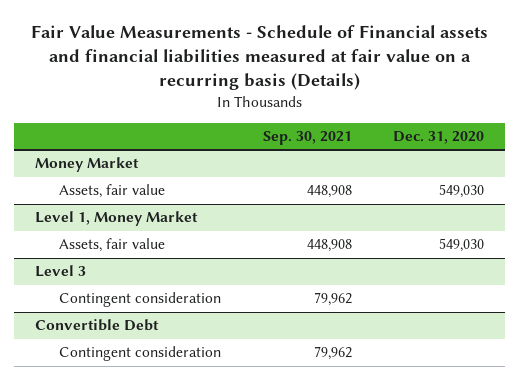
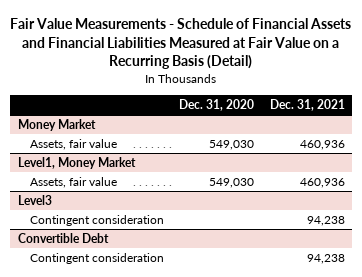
- Fair Value Measurements - Schedule of Financial assets and financial liabilities measured at fair value on a recurring basis (Details)
+ Fair Value Measurements - Schedule of Financial Assets and Financial Liabilities Measured at Fair Value on a Recurring Basis (Detail)
- | Sep. 30, 2021 | Dec. 31, 2020
+ | Dec. 31, 2020 | Dec. 31, 2021
- Level 1, Money Market
+ Level1, Money Market
- Level 3
+ Level3

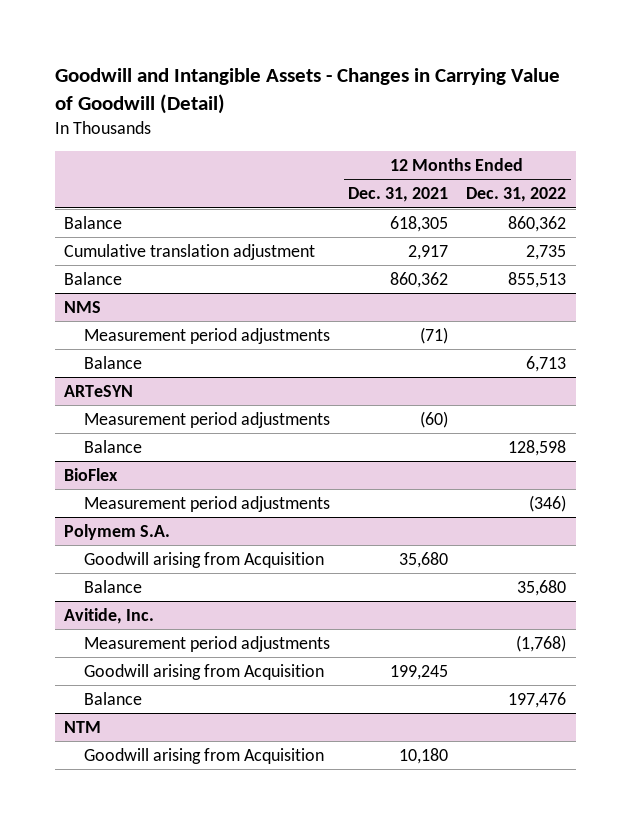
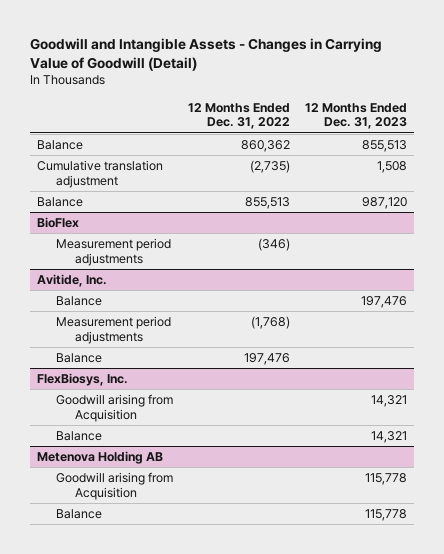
- | 12 Months Ended Dec. 31, 2021 | 12 Months Ended Dec. 31, 2022
+ | 12 Months Ended Dec. 31, 2022 | 12 Months Ended Dec. 31, 2023
- Cumulative translation adjustment | 2,917 | 2,735
+ Cumulative translation adjustment | (2,735) | 1,508
- NMS
- Measurement period adjustments | (71) |
- Balance | | 6,713
- ARTeSYN
- Measurement period adjustments | (60) |
- Balance | | 128,598
- Polymem S.A.
- Goodwill arising from Acquisition | 35,680 |
- Balance | | 35,680
@ Avitide, Inc.
+ Balance | | 197,476
- Goodwill arising from Acquisition | 199,245 |
- NTM
- Goodwill arising from Acquisition | 10,180 |
+ FlexBiosys, Inc.
+ Goodwill arising from Acquisition | | 14,321
+ Balance | | 14,321
+ Metenova Holding AB
+ Goodwill arising from Acquisition | | 115,778
+ Balance | | 115,778

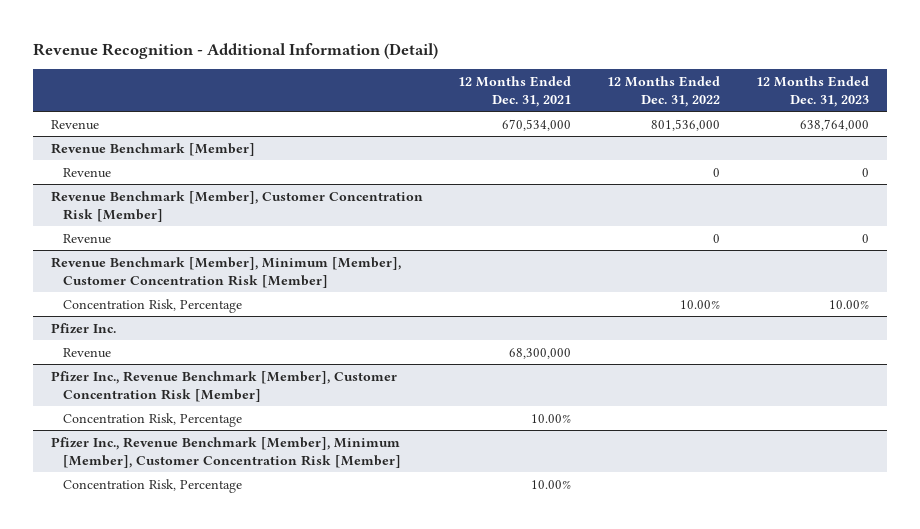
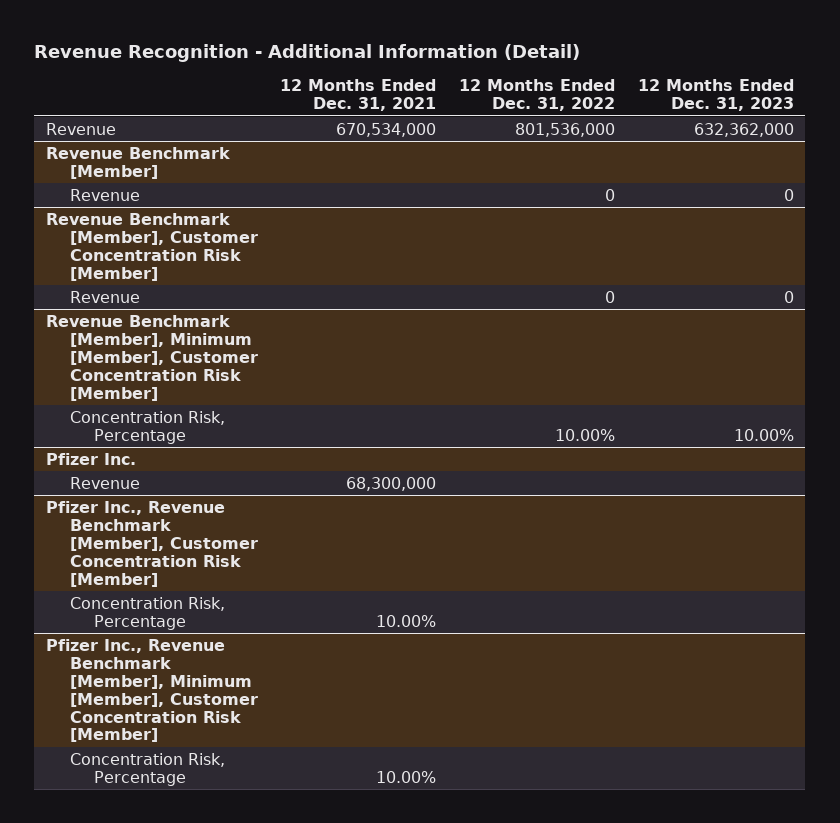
- Revenue | 670,534,000 | 801,536,000 | 638,764,000
+ Revenue | 670,534,000 | 801,536,000 | 632,362,000

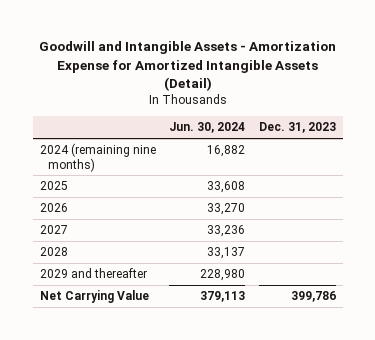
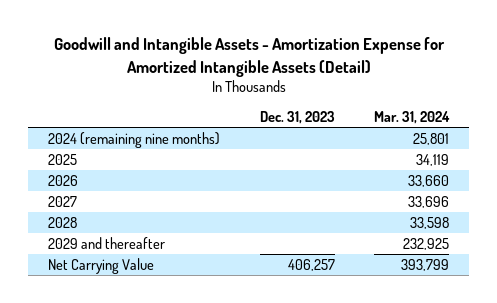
- | Jun. 30, 2024 | Dec. 31, 2023
+ | Dec. 31, 2023 | Mar. 31, 2024
- Net Carrying Value | 379,113 | 399,786
+ Net Carrying Value | 406,257 | 393,799

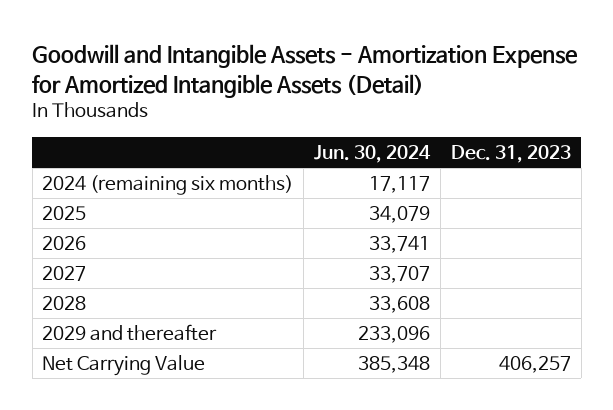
- | Dec. 31, 2023 | Mar. 31, 2024
+ | Jun. 30, 2024 | Dec. 31, 2023
- 2024 (remaining nine months) | | 25,801
+ 2024 (remaining six months) | 17,117 |

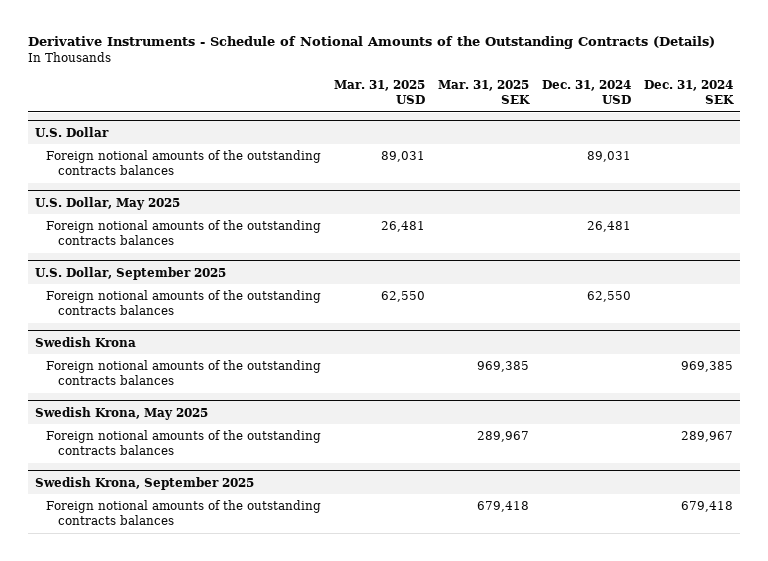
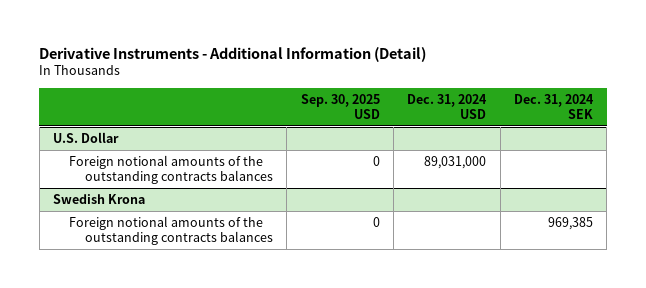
- Derivative Instruments - Schedule of Notional Amounts of the Outstanding Contracts (Details)
+ Derivative Instruments - Additional Information (Detail)
- | Mar. 31, 2025 USD | Mar. 31, 2025 SEK | Dec. 31, 2024 USD | Dec. 31, 2024 SEK
+ | Sep. 30, 2025 USD | Dec. 31, 2024 USD | Dec. 31, 2024 SEK
@ U.S. Dollar
- Foreign notional amounts of the outstanding contracts balances | 89,031 | | 89,031 |
- U.S. Dollar, May 2025
- Foreign notional amounts of the outstanding contracts balances | 26,481 | | 26,481 |
- U.S. Dollar, September 2025
- Foreign notional amounts of the outstanding contracts balances | 62,550 | | 62,550 |
@ U.S. Dollar
+ Foreign notional amounts of the outstanding contracts balances | 0 | 89,031,000 |
- Swedish Krona, May 2025
- Foreign notional amounts of the outstanding contracts balances | | 289,967 | | 289,967
- Swedish Krona, September 2025
- Foreign notional amounts of the outstanding contracts balances | | 679,418 | | 679,418

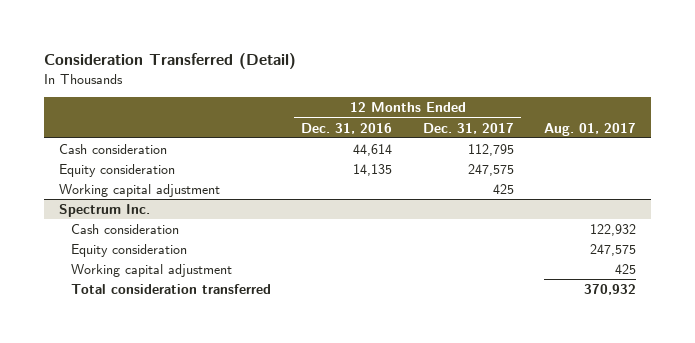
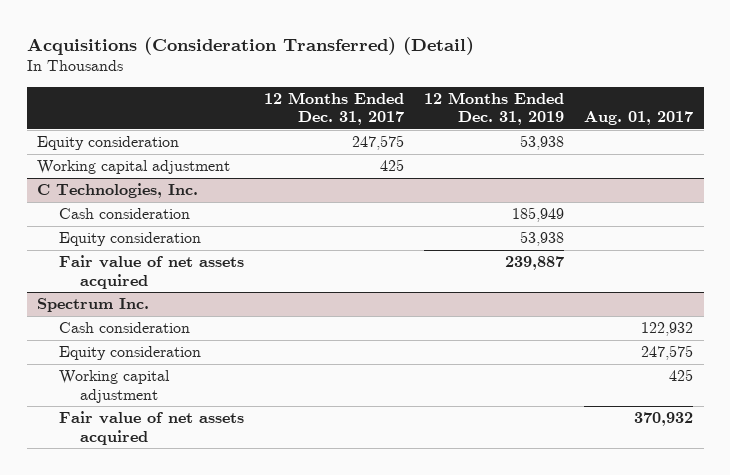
- Consideration Transferred (Detail)
+ Acquisitions (Consideration Transferred) (Detail)
- | 12 Months Ended Dec. 31, 2016 | 12 Months Ended Dec. 31, 2017 | Aug. 01, 2017
+ | 12 Months Ended Dec. 31, 2017 | 12 Months Ended Dec. 31, 2019 | Aug. 01, 2017
- Cash consideration | 44,614 | 112,795 |
+ C Technologies, Inc.
+ Cash consideration | | 185,949 |
+ Equity consideration | | 53,938 |
+ Fair value of net assets acquired | | 239,887 |
@ Spectrum Inc.
- Total consideration transferred | | | 370,932
+ Fair value of net assets acquired | | | 370,932

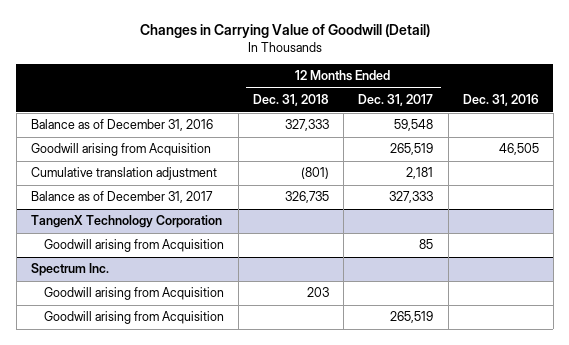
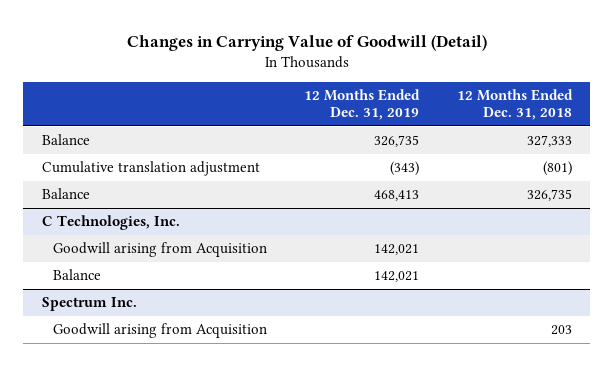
- | 12 Months Ended Dec. 31, 2018 | 12 Months Ended Dec. 31, 2017 | Dec. 31, 2016
+ | 12 Months Ended Dec. 31, 2019 | 12 Months Ended Dec. 31, 2018
- Balance as of December 31, 2016 | 327,333 | 59,548 |
- Goodwill arising from Acquisition | | 265,519 | 46,505
+ Balance | 326,735 | 327,333
- Balance as of December 31, 2017 | 326,735 | 327,333 |
- TangenX Technology Corporation
- Goodwill arising from Acquisition | | 85 |
+ Balance | 468,413 | 326,735
+ C Technologies, Inc.
+ Goodwill arising from Acquisition | 142,021 |
+ Balance | 142,021 |
@ Spectrum Inc.
- Goodwill arising from Acquisition | | 265,519 |

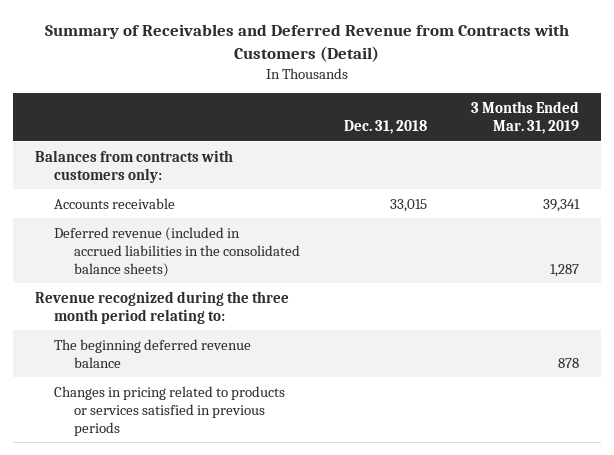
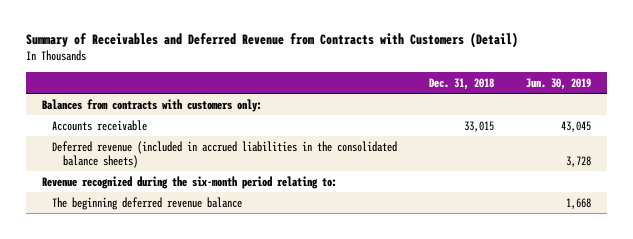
- | Dec. 31, 2018 | 3 Months Ended Mar. 31, 2019
+ | Dec. 31, 2018 | Jun. 30, 2019
- Revenue recognized during the three month period relating to:
+ Revenue recognized during the six-month period relating to:
- Changes in pricing related to products or services satisfied in previous periods

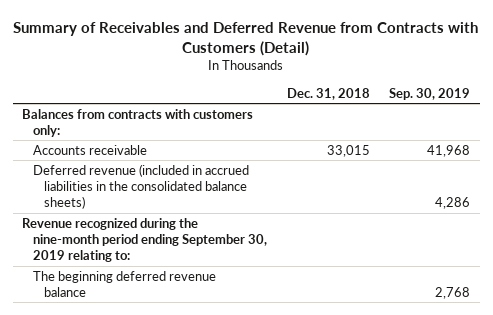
- | Dec. 31, 2018 | Jun. 30, 2019
+ | Dec. 31, 2018 | Sep. 30, 2019
- Revenue recognized during the six-month period relating to:
+ Revenue recognized during the nine-month period ending September 30, 2019 relating to:

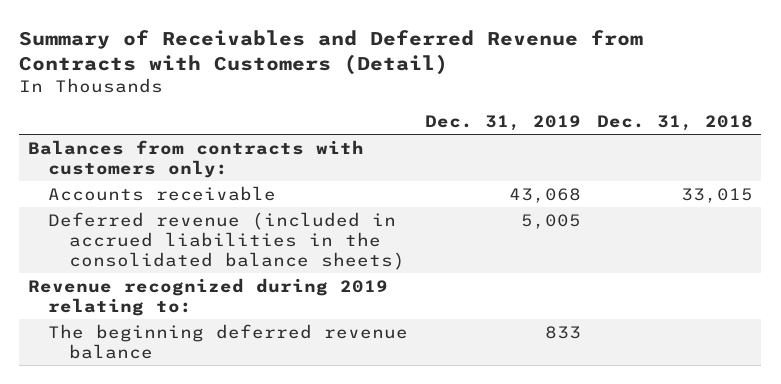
- | Dec. 31, 2018 | Sep. 30, 2019
+ | Dec. 31, 2019 | Dec. 31, 2018
- Revenue recognized during the nine-month period ending September 30, 2019 relating to:
+ Revenue recognized during 2019 relating to:

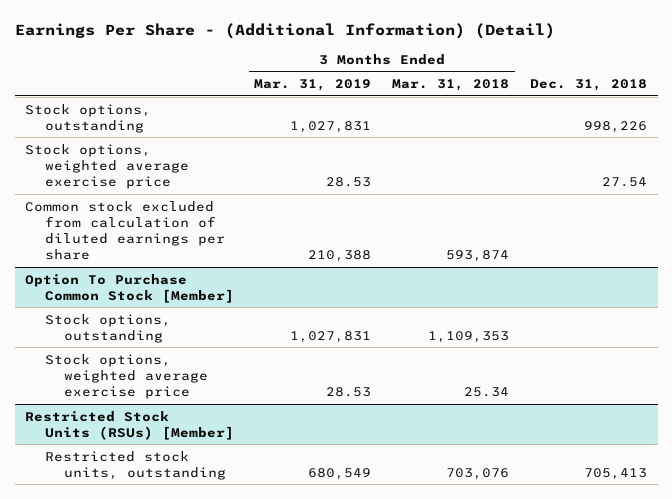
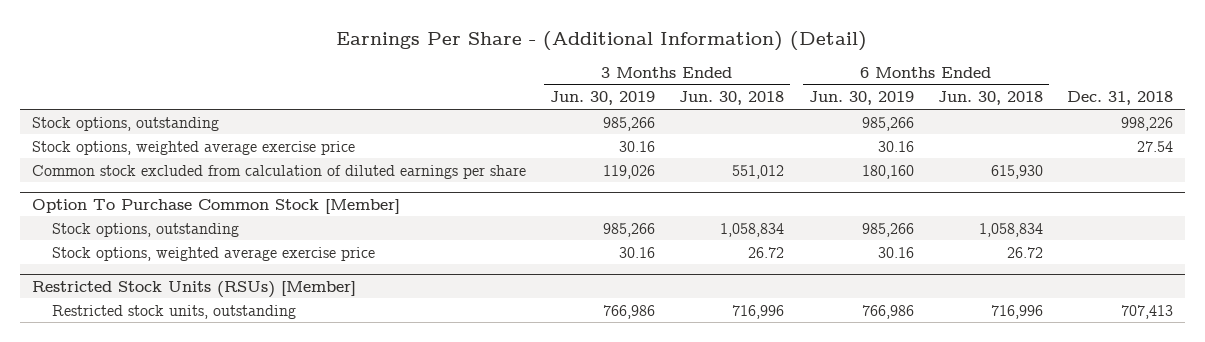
- | 3 Months Ended Mar. 31, 2019 | 3 Months Ended Mar. 31, 2018 | Dec. 31, 2018
+ | 3 Months Ended Jun. 30, 2019 | 3 Months Ended Jun. 30, 2018 | 6 Months Ended Jun. 30, 2019 | 6 Months Ended Jun. 30, 2018 | Dec. 31, 2018
@ Restricted Stock Units (RSUs) [Member]
- Restricted stock units, outstanding | 680,549 | 703,076 | 705,413
+ Restricted stock units, outstanding | 766,986 | 716,996 | 766,986 | 716,996 | 707,413

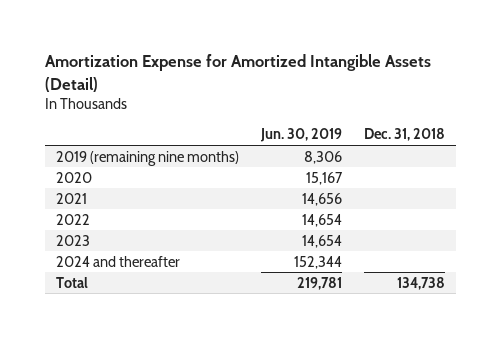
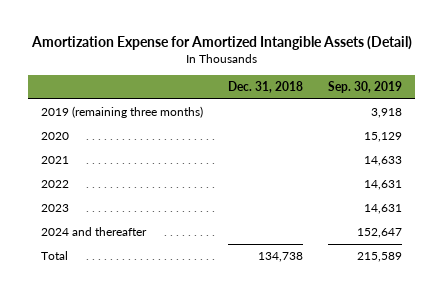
- | Jun. 30, 2019 | Dec. 31, 2018
+ | Dec. 31, 2018 | Sep. 30, 2019
- 2019 (remaining nine months) | 8,306 |
+ 2019 (remaining three months) | | 3,918

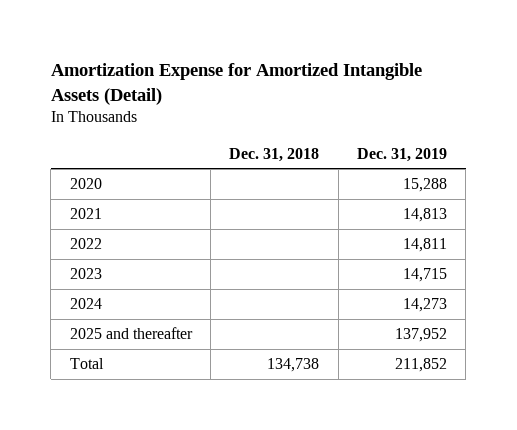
- | Dec. 31, 2018 | Sep. 30, 2019
+ | Dec. 31, 2018 | Dec. 31, 2019
- 2019 (remaining three months) | | 3,918
- 2024 and thereafter | | 152,647
+ 2024 | | 14,273
+ 2025 and thereafter | | 137,952

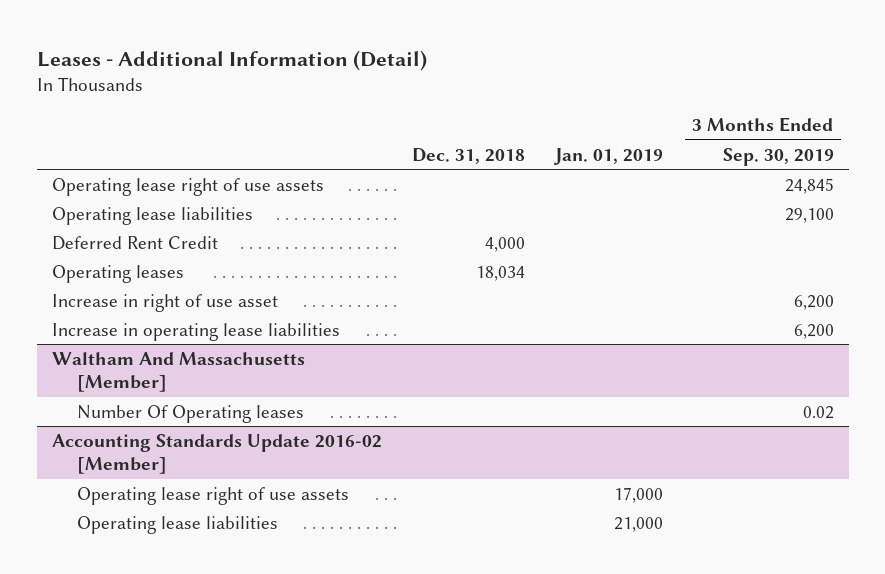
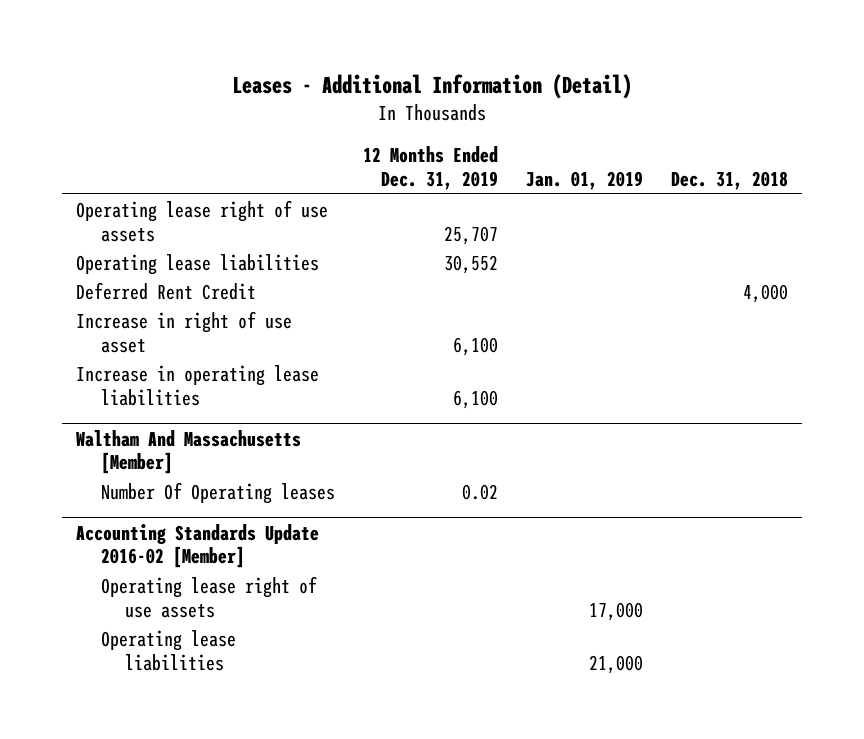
- | Dec. 31, 2018 | Jan. 01, 2019 | 3 Months Ended Sep. 30, 2019
+ | 12 Months Ended Dec. 31, 2019 | Jan. 01, 2019 | Dec. 31, 2018
- Operating leases | 18,034 | |

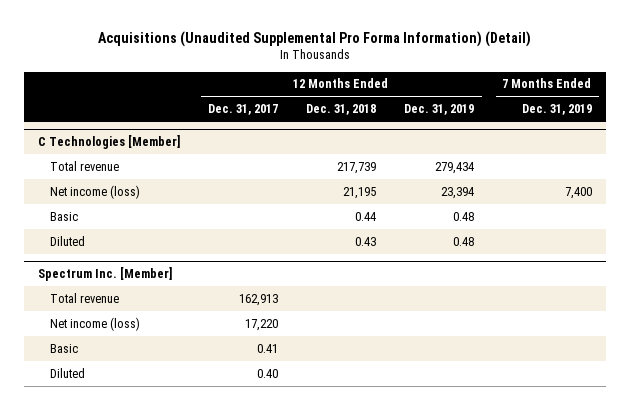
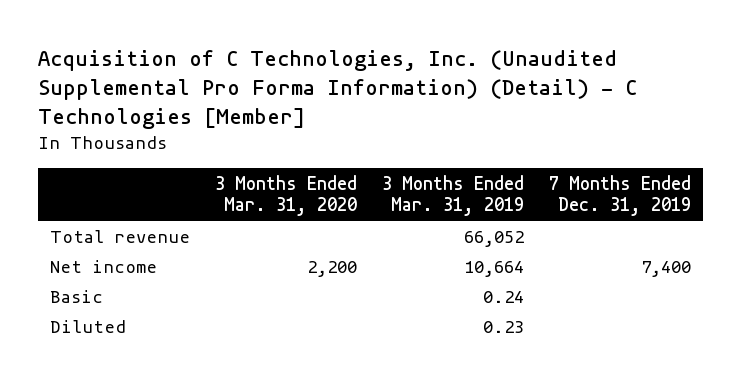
- Acquisitions (Unaudited Supplemental Pro Forma Information) (Detail)
+ Acquisition of C Technologies, Inc. (Unaudited Supplemental Pro Forma Information) (Detail) - C Technologies [Member]
- | 12 Months Ended Dec. 31, 2017 | 12 Months Ended Dec. 31, 2018 | 12 Months Ended Dec. 31, 2019 | 7 Months Ended Dec. 31, 2019
+ | 3 Months Ended Mar. 31, 2020 | 3 Months Ended Mar. 31, 2019 | 7 Months Ended Dec. 31, 2019
- C Technologies [Member]
- Total revenue | | 217,739 | 279,434 |
- Net income (loss) | | 21,195 | 23,394 | 7,400
- Basic | | 0.44 | 0.48 |
- Diluted | | 0.43 | 0.48 |
- Spectrum Inc. [Member]
- Total revenue | 162,913 | | |
- Net income (loss) | 17,220 | | |
- Basic | 0.41 | | |
- Diluted | 0.40 | | |
+ Total revenue | | 66,052 |
+ Net income | 2,200 | 10,664 | 7,400
+ Basic | | 0.24 |
+ Diluted | | 0.23 |

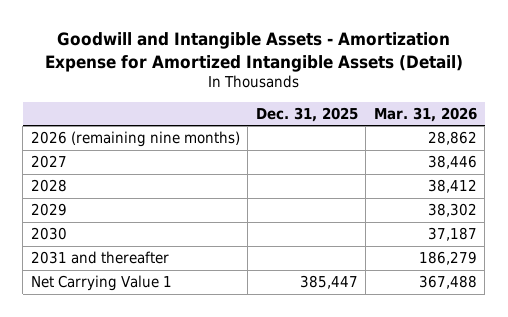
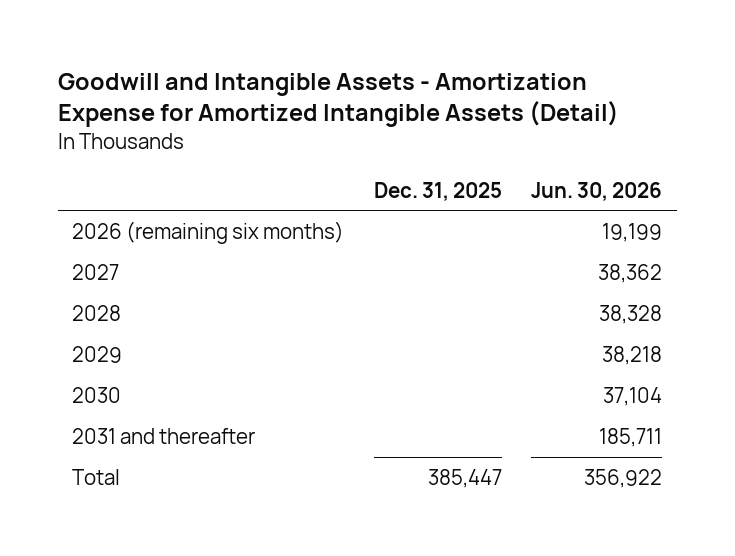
- | Dec. 31, 2025 | Mar. 31, 2026
+ | Dec. 31, 2025 | Jun. 30, 2026
- 2026 (remaining nine months) | | 28,862
+ 2026 (remaining six months) | | 19,199
- Net Carrying Value 1 | 385,447 | 367,488
+ Total | 385,447 | 356,922

